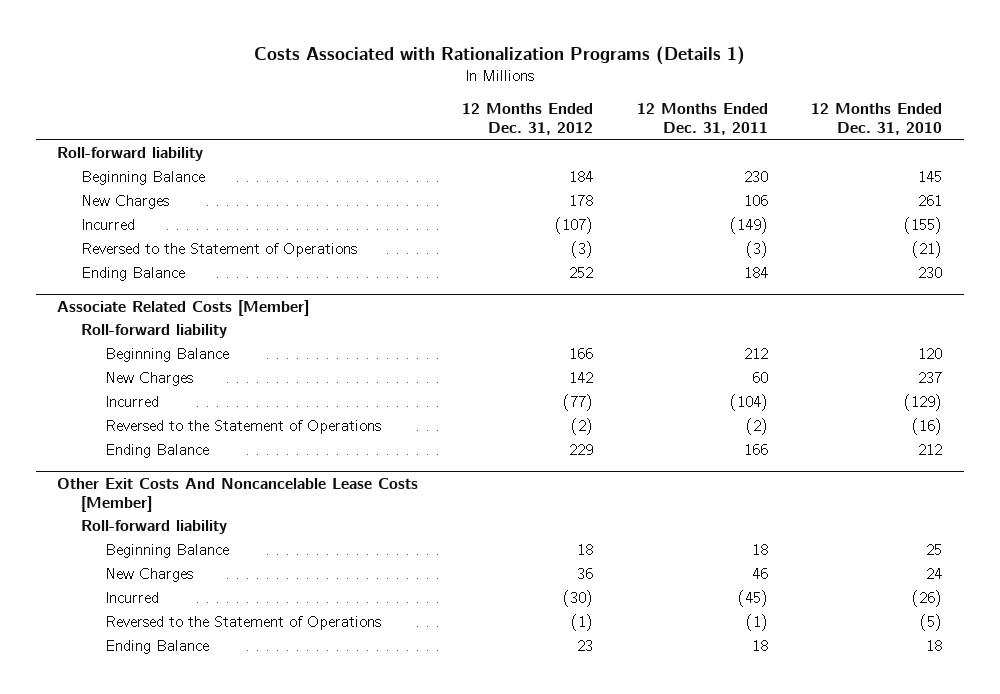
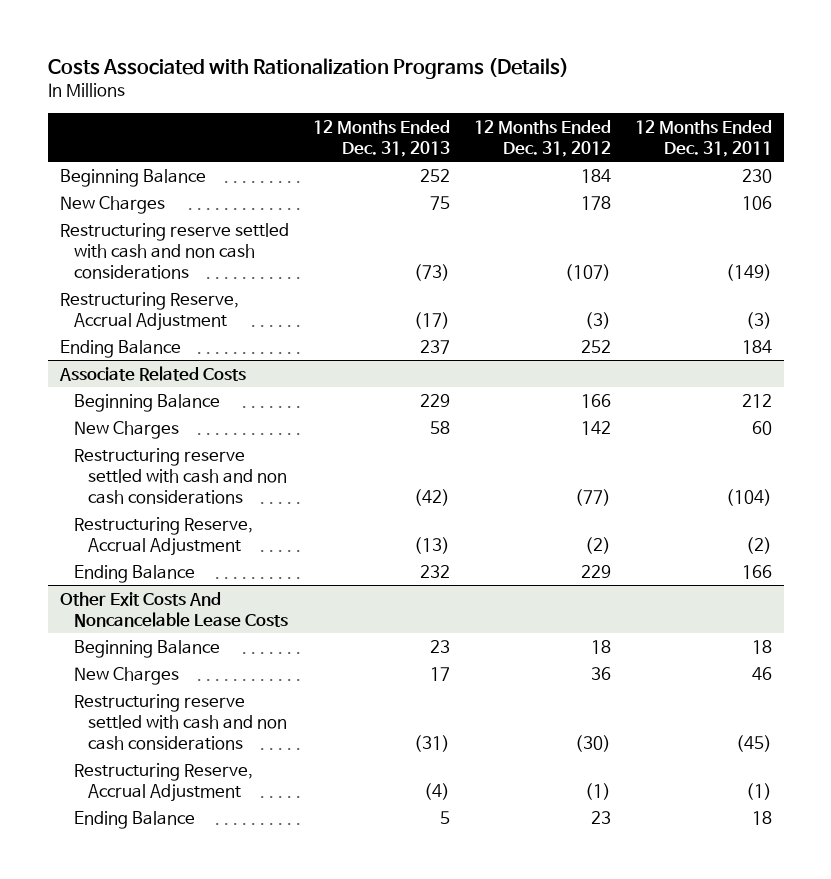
- Costs Associated with Rationalization Programs (Details 1)
+ Costs Associated with Rationalization Programs (Details)
- | 12 Months Ended Dec. 31, 2012 | 12 Months Ended Dec. 31, 2011 | 12 Months Ended Dec. 31, 2010
+ | 12 Months Ended Dec. 31, 2013 | 12 Months Ended Dec. 31, 2012 | 12 Months Ended Dec. 31, 2011
- Roll-forward liability
- Incurred | (107) | (149) | (155)
- Reversed to the Statement of Operations | (3) | (3) | (21)
+ Restructuring reserve settled with cash and non cash considerations | (73) | (107) | (149)
+ Restructuring Reserve, Accrual Adjustment | (17) | (3) | (3)
- Associate Related Costs [Member]
- Roll-forward liability
+ Associate Related Costs
- Incurred | (77) | (104) | (129)
- Reversed to the Statement of Operations | (2) | (2) | (16)
+ Restructuring reserve settled with cash and non cash considerations | (42) | (77) | (104)
+ Restructuring Reserve, Accrual Adjustment | (13) | (2) | (2)
- Other Exit Costs And Noncancelable Lease Costs [Member]
- Roll-forward liability
+ Other Exit Costs And Noncancelable Lease Costs
- Incurred | (30) | (45) | (26)
- Reversed to the Statement of Operations | (1) | (1) | (5)
+ Restructuring reserve settled with cash and non cash considerations | (31) | (30) | (45)
+ Restructuring Reserve, Accrual Adjustment | (4) | (1) | (1)

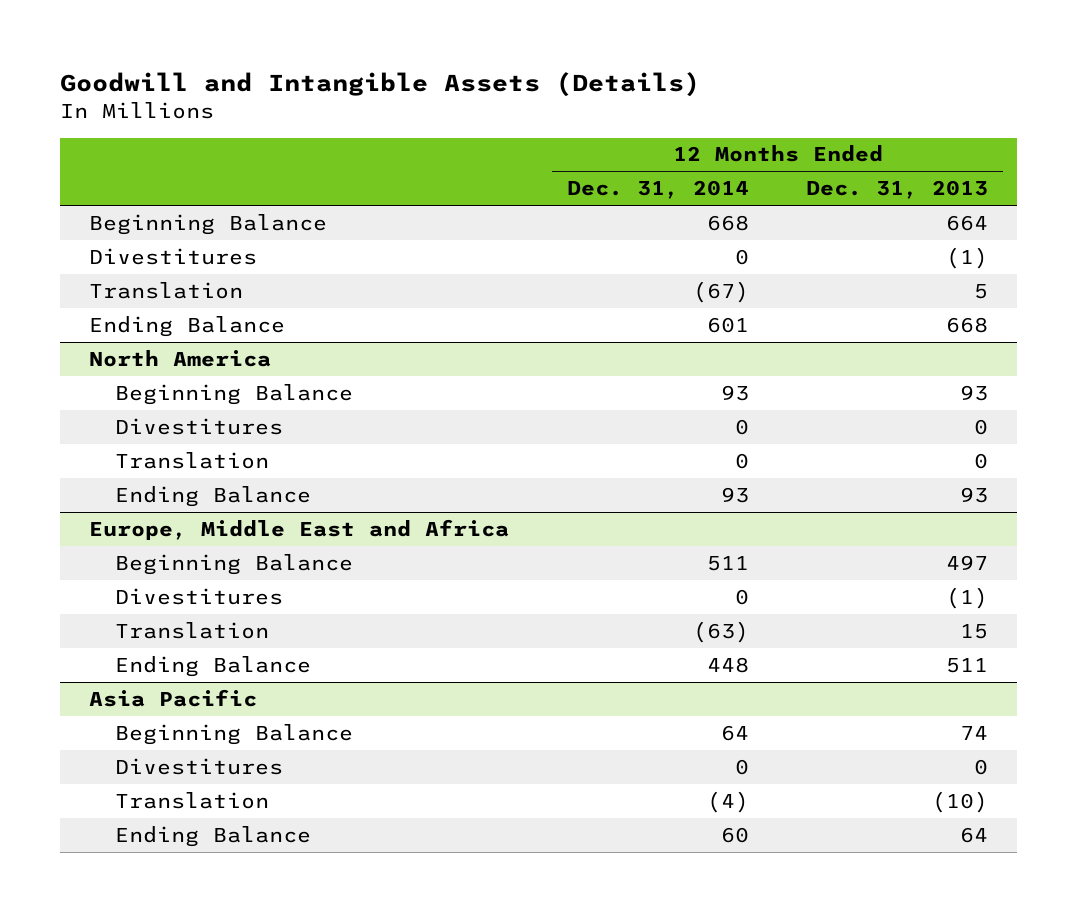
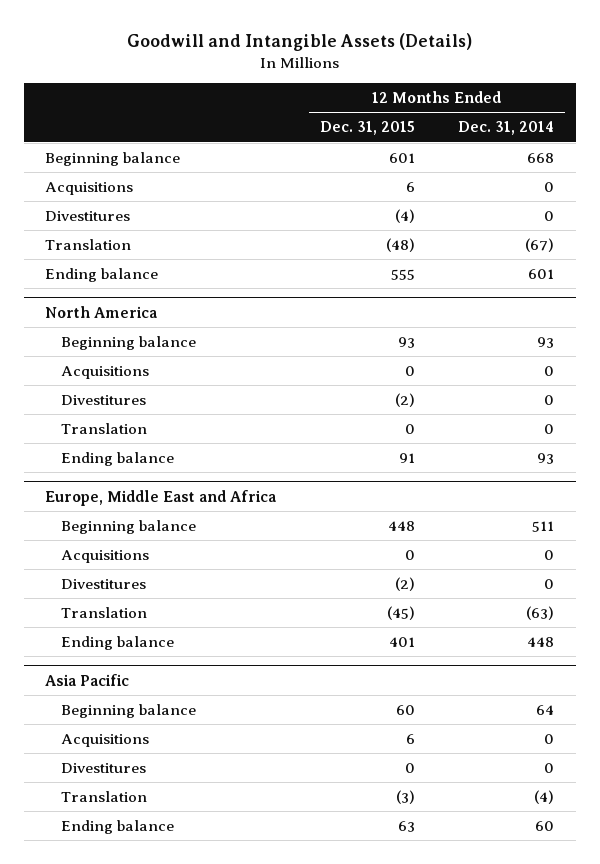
- | 12 Months Ended Dec. 31, 2014 | 12 Months Ended Dec. 31, 2013
+ | 12 Months Ended Dec. 31, 2015 | 12 Months Ended Dec. 31, 2014
- Beginning Balance | 668 | 664
+ Beginning balance | 601 | 668
+ Acquisitions | 6 | 0
- Ending Balance | 601 | 668
+ Ending balance | 555 | 601
@ North America
- Beginning Balance | 93 | 93
+ Beginning balance | 93 | 93
+ Acquisitions | 0 | 0
- Ending Balance | 93 | 93
+ Ending balance | 91 | 93
@ Europe, Middle East and Africa
- Beginning Balance | 511 | 497
+ Beginning balance | 448 | 511
+ Acquisitions | 0 | 0
- Ending Balance | 448 | 511
+ Ending balance | 401 | 448
@ Asia Pacific
- Beginning Balance | 64 | 74
+ Beginning balance | 60 | 64
+ Acquisitions | 6 | 0
- Ending Balance | 60 | 64
+ Ending balance | 63 | 60

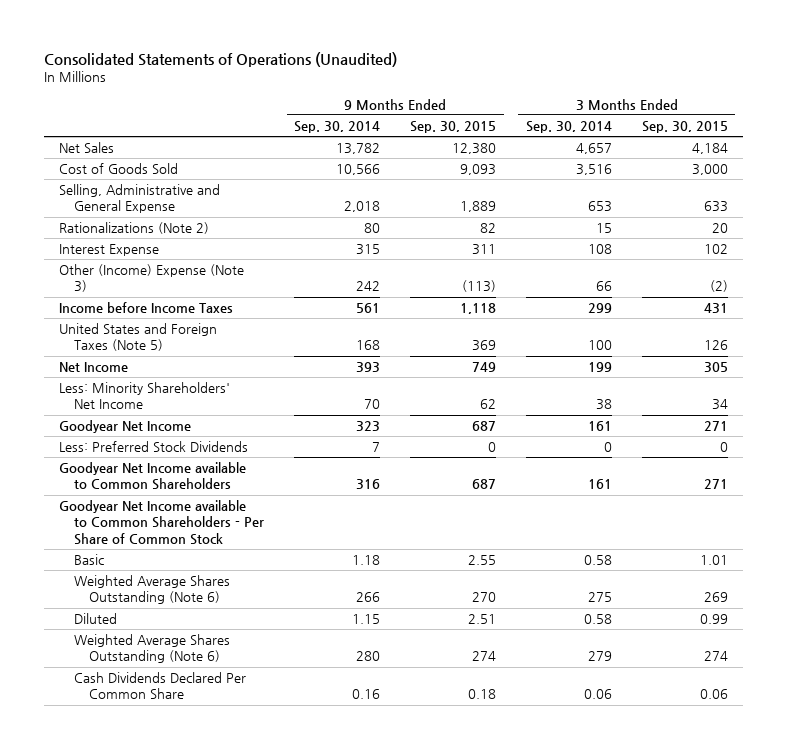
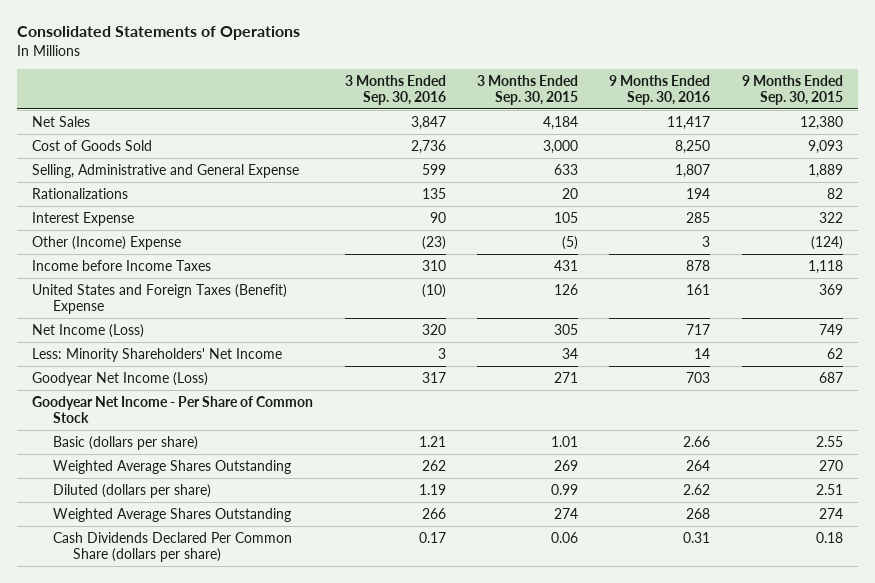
- Consolidated Statements of Operations (Unaudited)
+ Consolidated Statements of Operations
- | 9 Months Ended Sep. 30, 2014 | 9 Months Ended Sep. 30, 2015 | 3 Months Ended Sep. 30, 2014 | 3 Months Ended Sep. 30, 2015
+ | 3 Months Ended Sep. 30, 2016 | 3 Months Ended Sep. 30, 2015 | 9 Months Ended Sep. 30, 2016 | 9 Months Ended Sep. 30, 2015
- Rationalizations (Note 2) | 80 | 82 | 15 | 20
- Interest Expense | 315 | 311 | 108 | 102
- Other (Income) Expense (Note 3) | 242 | (113) | 66 | (2)
+ Rationalizations | 135 | 20 | 194 | 82
+ Interest Expense | 90 | 105 | 285 | 322
+ Other (Income) Expense | (23) | (5) | 3 | (124)
- United States and Foreign Taxes (Note 5) | 168 | 369 | 100 | 126
- Net Income | 393 | 749 | 199 | 305
+ United States and Foreign Taxes (Benefit) Expense | (10) | 126 | 161 | 369
+ Net Income (Loss) | 320 | 305 | 717 | 749
- Goodyear Net Income | 323 | 687 | 161 | 271
- Less: Preferred Stock Dividends | 7 | 0 | 0 | 0
- Goodyear Net Income available to Common Shareholders | 316 | 687 | 161 | 271
- Goodyear Net Income available to Common Shareholders - Per Share of Common Stock
- Basic | 1.18 | 2.55 | 0.58 | 1.01
- Weighted Average Shares Outstanding (Note 6) | 266 | 270 | 275 | 269
- Diluted | 1.15 | 2.51 | 0.58 | 0.99
- Weighted Average Shares Outstanding (Note 6) | 280 | 274 | 279 | 274
- Cash Dividends Declared Per Common Share | 0.16 | 0.18 | 0.06 | 0.06
+ Goodyear Net Income (Loss) | 317 | 271 | 703 | 687
+ Goodyear Net Income - Per Share of Common Stock
+ Basic (dollars per share) | 1.21 | 1.01 | 2.66 | 2.55
+ Weighted Average Shares Outstanding | 262 | 269 | 264 | 270
+ Diluted (dollars per share) | 1.19 | 0.99 | 2.62 | 2.51
+ Weighted Average Shares Outstanding | 266 | 274 | 268 | 274
+ Cash Dividends Declared Per Common Share (dollars per share) | 0.17 | 0.06 | 0.31 | 0.18

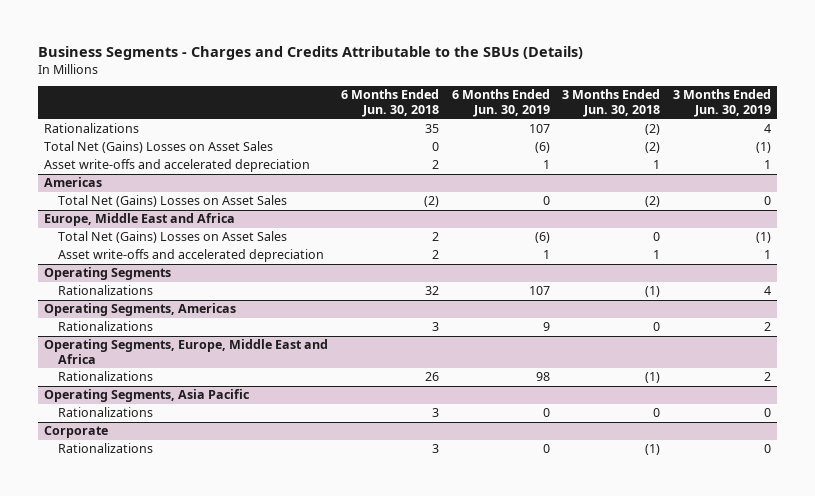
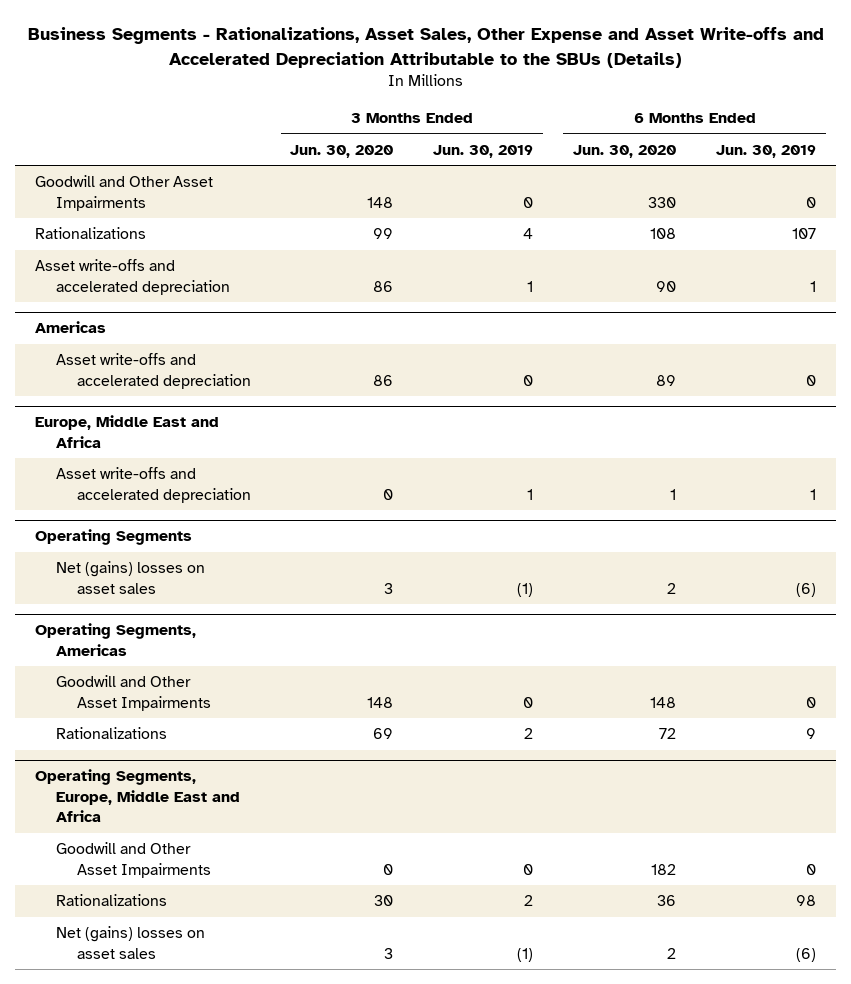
- Business Segments - Charges and Credits Attributable to the SBUs (Details)
+ Business Segments - Rationalizations, Asset Sales, Other Expense and Asset Write-offs and Accelerated Depreciation Attributable to the SBUs (Details)
- | 6 Months Ended Jun. 30, 2018 | 6 Months Ended Jun. 30, 2019 | 3 Months Ended Jun. 30, 2018 | 3 Months Ended Jun. 30, 2019
+ | 3 Months Ended Jun. 30, 2020 | 3 Months Ended Jun. 30, 2019 | 6 Months Ended Jun. 30, 2020 | 6 Months Ended Jun. 30, 2019
+ Goodwill and Other Asset Impairments | 148 | 0 | 330 | 0
- Total Net (Gains) Losses on Asset Sales | 0 | (6) | (2) | (1)
@ Americas
- Total Net (Gains) Losses on Asset Sales | (2) | 0 | (2) | 0
+ Asset write-offs and accelerated depreciation | 86 | 0 | 89 | 0
@ Europe, Middle East and Africa
- Total Net (Gains) Losses on Asset Sales | 2 | (6) | 0 | (1)
@ Operating Segments
- Rationalizations | 32 | 107 | (1) | 4
+ Net (gains) losses on asset sales | 3 | (1) | 2 | (6)
@ Operating Segments, Americas
+ Goodwill and Other Asset Impairments | 148 | 0 | 148 | 0
@ Operating Segments, Europe, Middle East and Africa
+ Goodwill and Other Asset Impairments | 0 | 0 | 182 | 0
- Operating Segments, Asia Pacific
- Rationalizations | 3 | 0 | 0 | 0
- Corporate
- Rationalizations | 3 | 0 | (1) | 0
@ Operating Segments, Europe, Middle East and Africa
+ Net (gains) losses on asset sales | 3 | (1) | 2 | (6)

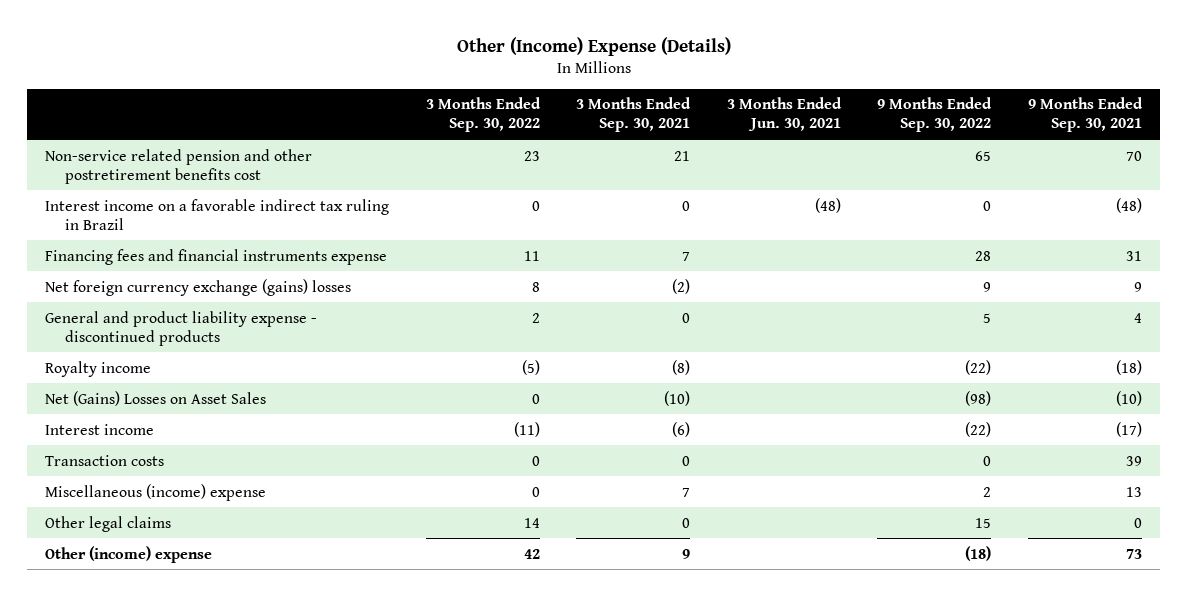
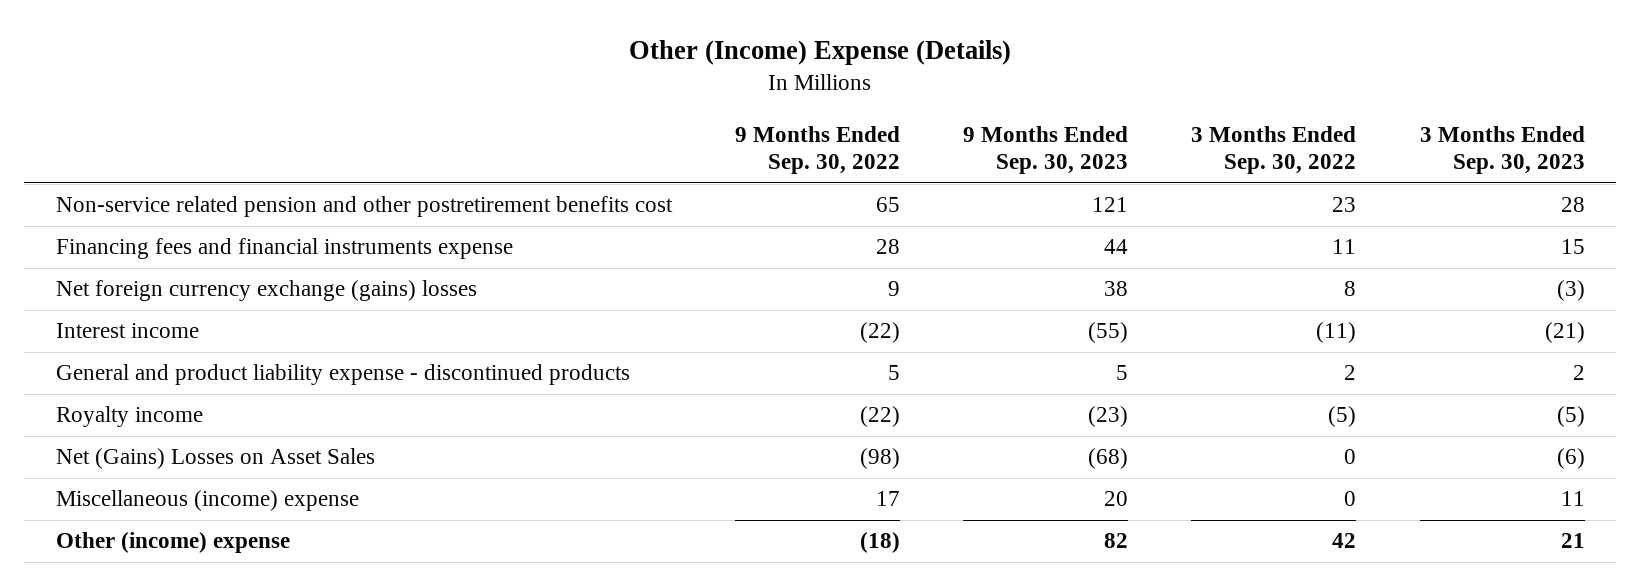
- | 3 Months Ended Sep. 30, 2022 | 3 Months Ended Sep. 30, 2021 | 3 Months Ended Jun. 30, 2021 | 9 Months Ended Sep. 30, 2022 | 9 Months Ended Sep. 30, 2021
+ | 9 Months Ended Sep. 30, 2022 | 9 Months Ended Sep. 30, 2023 | 3 Months Ended Sep. 30, 2022 | 3 Months Ended Sep. 30, 2023
- Interest income on a favorable indirect tax ruling in Brazil | 0 | 0 | (48) | 0 | (48)
moved up: Interest income | (22) | (55) | (11) | (21)
- Transaction costs | 0 | 0 | | 0 | 39
- Miscellaneous (income) expense | 0 | 7 | | 2 | 13
- Other legal claims | 14 | 0 | | 15 | 0
+ Miscellaneous (income) expense | 17 | 20 | 0 | 11

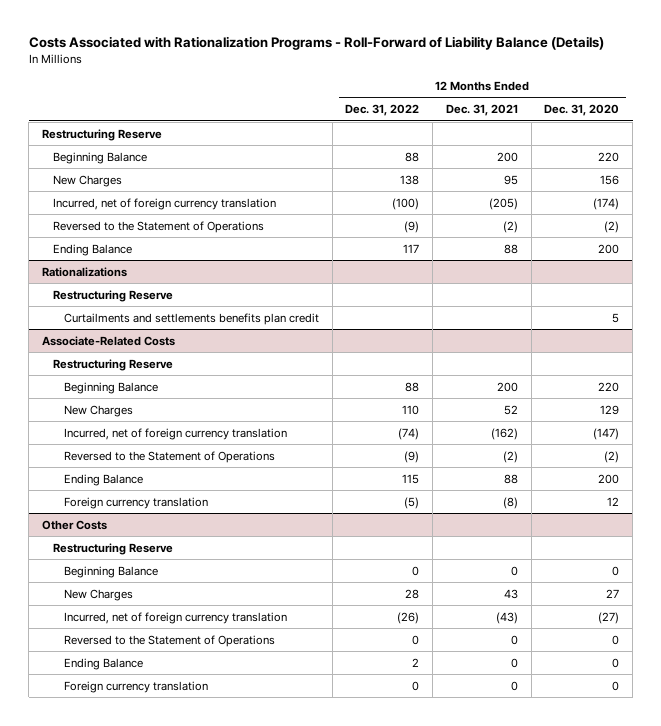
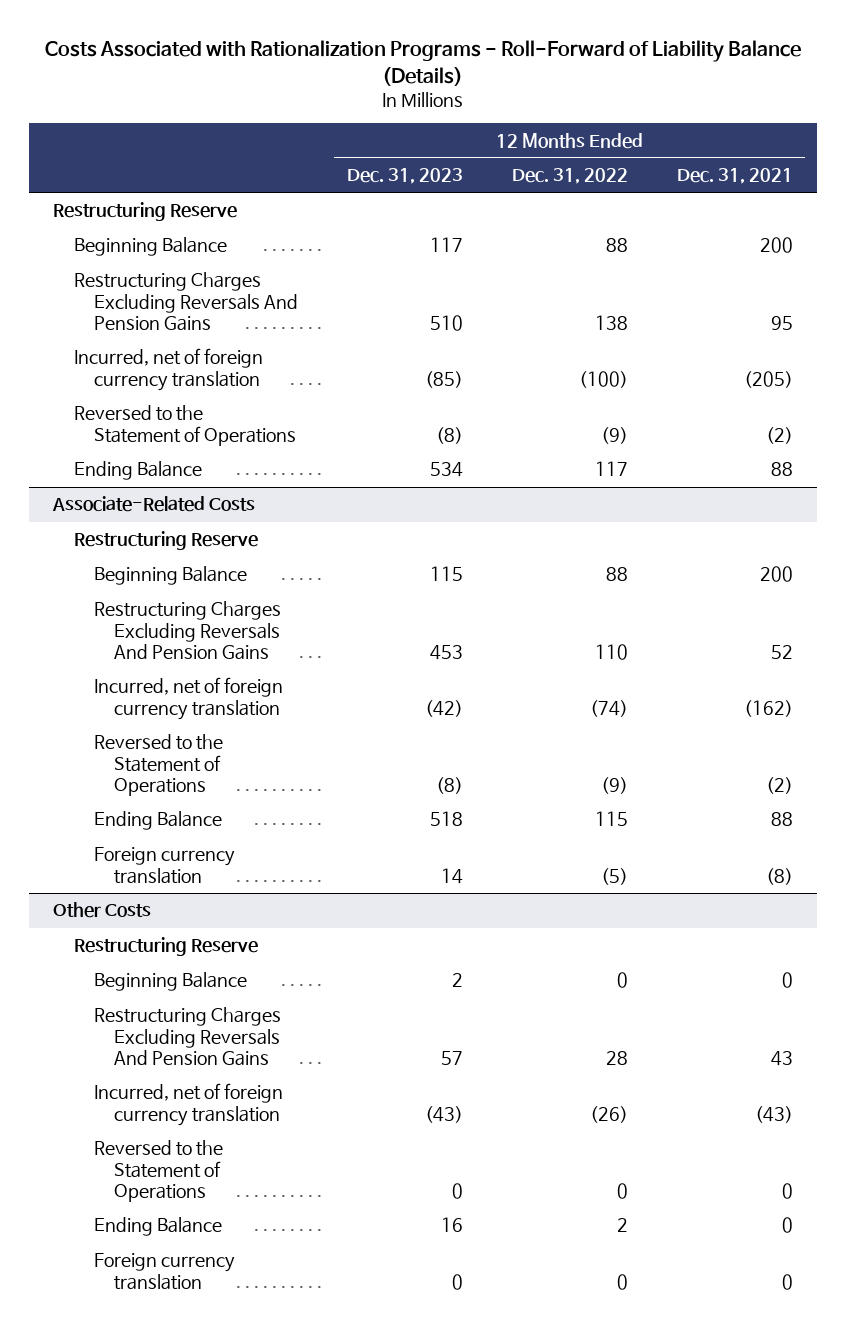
- | 12 Months Ended Dec. 31, 2022 | 12 Months Ended Dec. 31, 2021 | 12 Months Ended Dec. 31, 2020
+ | 12 Months Ended Dec. 31, 2023 | 12 Months Ended Dec. 31, 2022 | 12 Months Ended Dec. 31, 2021
- New Charges | 138 | 95 | 156
+ Restructuring Charges Excluding Reversals And Pension Gains | 510 | 138 | 95
- Rationalizations
- Restructuring Reserve
- Curtailments and settlements benefits plan credit | | | 5
@ Associate-Related Costs
- New Charges | 110 | 52 | 129
+ Restructuring Charges Excluding Reversals And Pension Gains | 453 | 110 | 52
@ Other Costs
- New Charges | 28 | 43 | 27
+ Restructuring Charges Excluding Reversals And Pension Gains | 57 | 28 | 43

